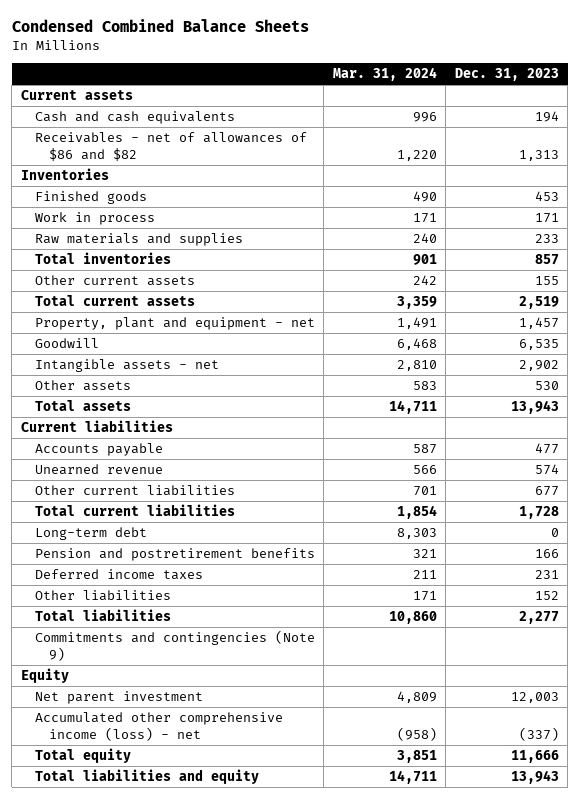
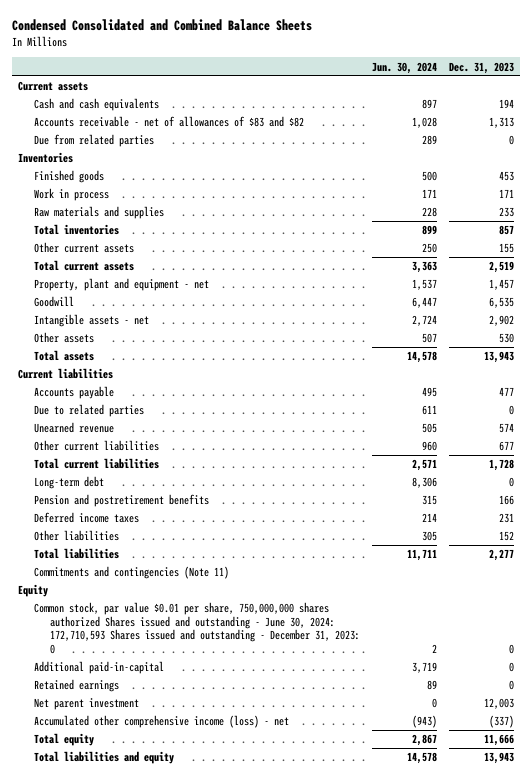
- Condensed Combined Balance Sheets
+ Condensed Consolidated and Combined Balance Sheets
- | Mar. 31, 2024 | Dec. 31, 2023
+ | Jun. 30, 2024 | Dec. 31, 2023
- Receivables - net of allowances of $86 and $82 | 1,220 | 1,313
+ Accounts receivable - net of allowances of $83 and $82 | 1,028 | 1,313
+ Due from related parties | 289 | 0
+ Due to related parties | 611 | 0
- Commitments and contingencies (Note 9)
+ Commitments and contingencies (Note 11)
+ Common stock, par value $0.01 per share, 750,000,000 shares authorized Shares issued and outstanding - June 30, 2024: 172,710,593 Shares issued and outstanding - December 31, 2023: 0 | 2 | 0
+ Additional paid-in-capital | 3,719 | 0
+ Retained earnings | 89 | 0

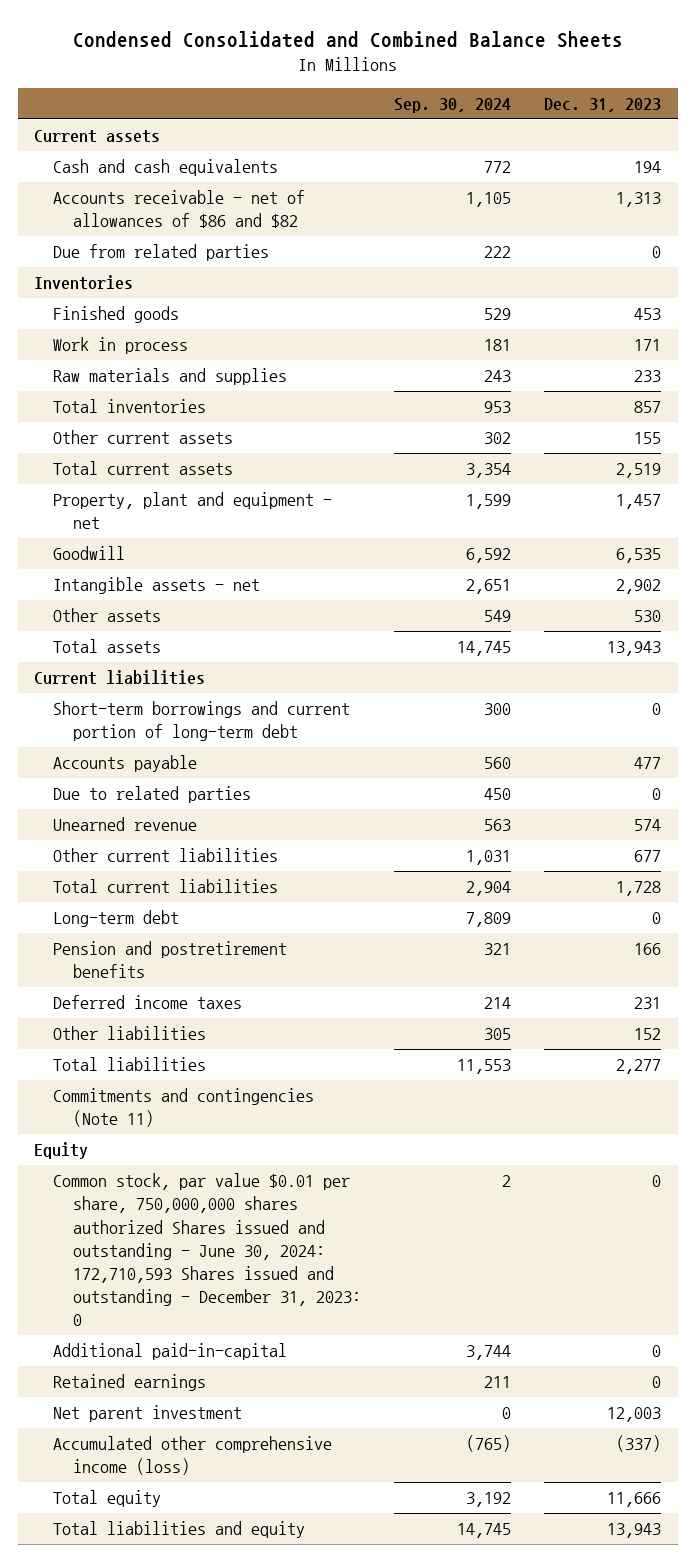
- | Jun. 30, 2024 | Dec. 31, 2023
+ | Sep. 30, 2024 | Dec. 31, 2023
- Accounts receivable - net of allowances of $83 and $82 | 1,028 | 1,313
+ Accounts receivable - net of allowances of $86 and $82 | 1,105 | 1,313
+ Short-term borrowings and current portion of long-term debt | 300 | 0
- Accumulated other comprehensive income (loss) - net | (943) | (337)
+ Accumulated other comprehensive income (loss) | (765) | (337)

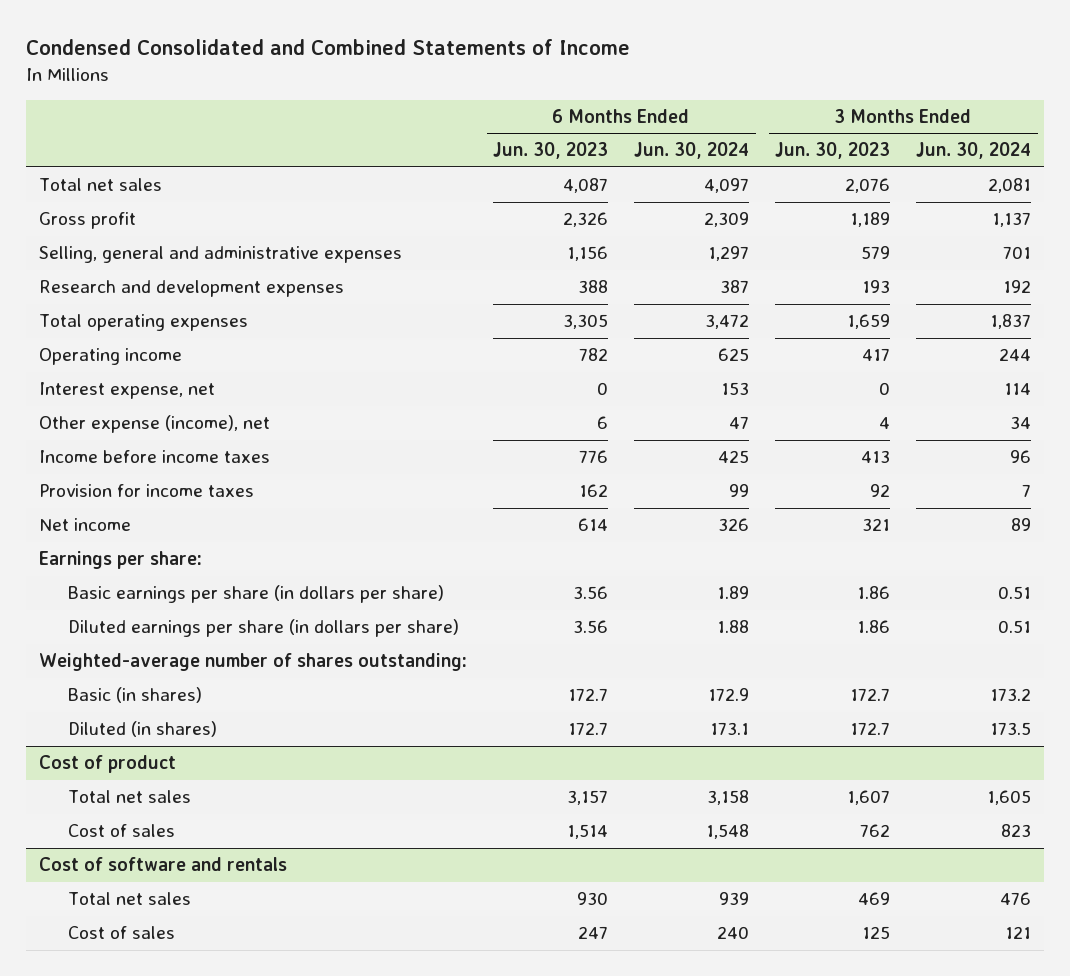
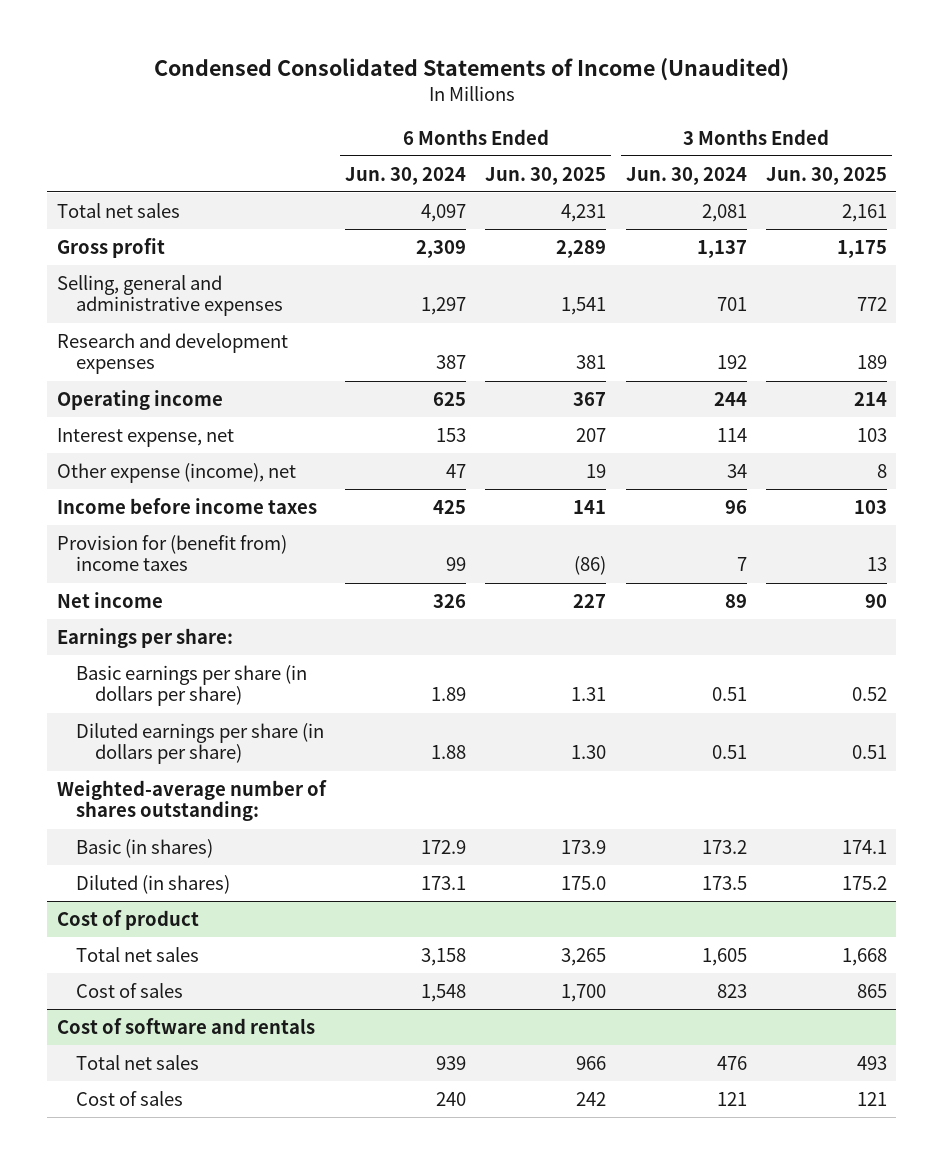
- Condensed Consolidated and Combined Statements of Income
+ Condensed Consolidated Statements of Income (Unaudited)
- | 6 Months Ended Jun. 30, 2023 | 6 Months Ended Jun. 30, 2024 | 3 Months Ended Jun. 30, 2023 | 3 Months Ended Jun. 30, 2024
+ | 6 Months Ended Jun. 30, 2024 | 6 Months Ended Jun. 30, 2025 | 3 Months Ended Jun. 30, 2024 | 3 Months Ended Jun. 30, 2025
- Total operating expenses | 3,305 | 3,472 | 1,659 | 1,837
- Provision for income taxes | 162 | 99 | 92 | 7
+ Provision for (benefit from) income taxes | 99 | (86) | 7 | 13

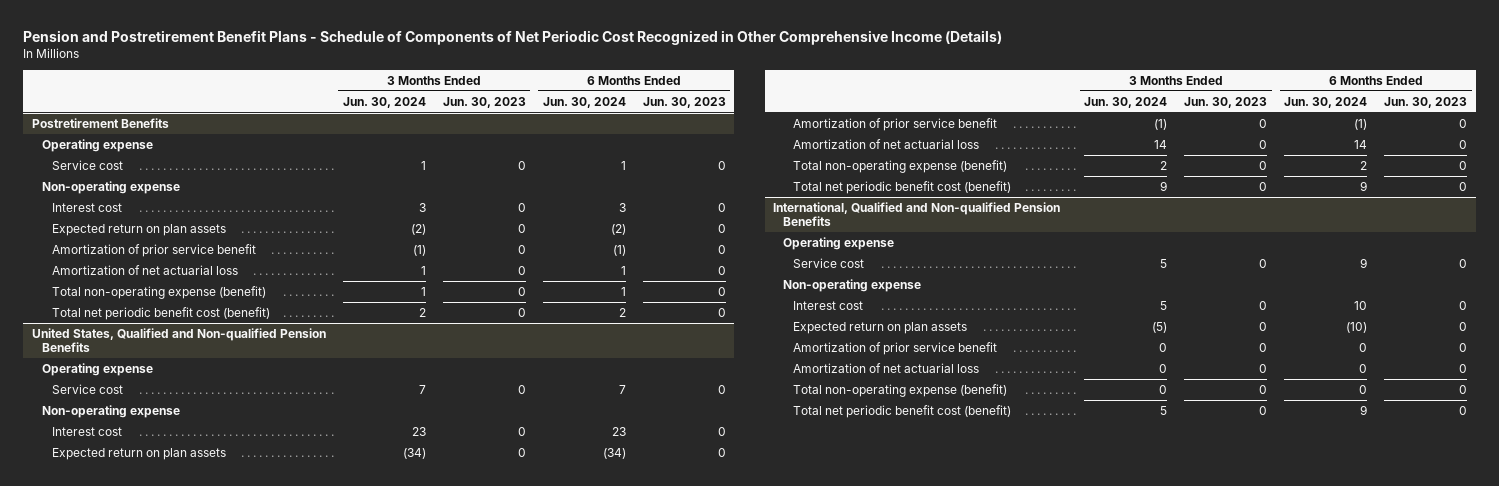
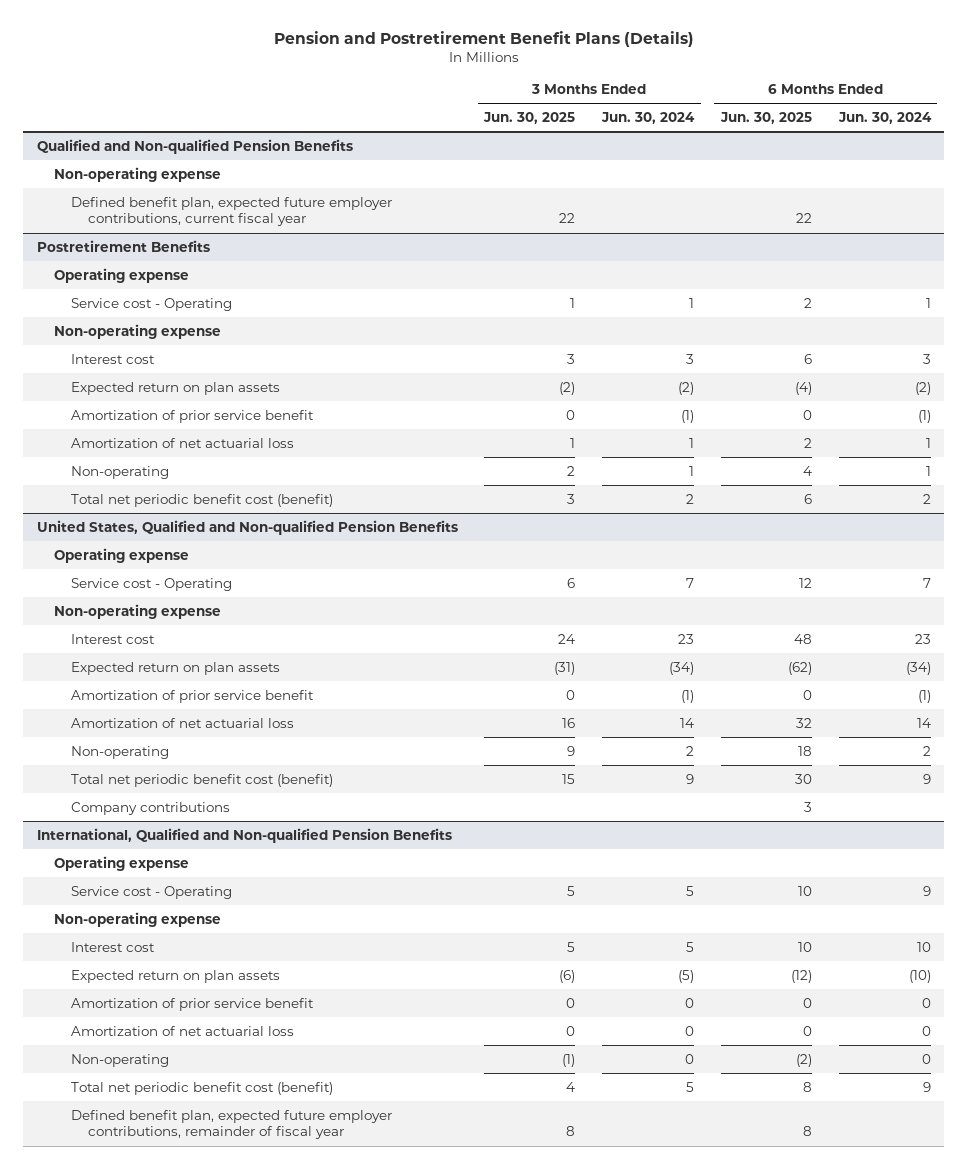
- Pension and Postretirement Benefit Plans - Schedule of Components of Net Periodic Cost Recognized in Other Comprehensive Income (Details)
+ Pension and Postretirement Benefit Plans (Details)
- | 3 Months Ended Jun. 30, 2024 | 3 Months Ended Jun. 30, 2023 | 6 Months Ended Jun. 30, 2024 | 6 Months Ended Jun. 30, 2023
+ | 3 Months Ended Jun. 30, 2025 | 3 Months Ended Jun. 30, 2024 | 6 Months Ended Jun. 30, 2025 | 6 Months Ended Jun. 30, 2024
+ Qualified and Non-qualified Pension Benefits
+ Non-operating expense
+ Defined benefit plan, expected future employer contributions, current fiscal year | 22 | | 22 |
@ Postretirement Benefits
- Service cost | 1 | 0 | 1 | 0
+ Service cost - Operating | 1 | 1 | 2 | 1
- Total non-operating expense (benefit) | 1 | 0 | 1 | 0
+ Non-operating | 2 | 1 | 4 | 1
@ United States, Qualified and Non-qualified Pension Benefits
- Service cost | 7 | 0 | 7 | 0
+ Service cost - Operating | 6 | 7 | 12 | 7
- Total non-operating expense (benefit) | 2 | 0 | 2 | 0
+ Non-operating | 9 | 2 | 18 | 2
+ Company contributions | | | 3 |
@ International, Qualified and Non-qualified Pension Benefits
- Service cost | 5 | 0 | 9 | 0
+ Service cost - Operating | 5 | 5 | 10 | 9
- Total non-operating expense (benefit) | 0 | 0 | 0 | 0
+ Non-operating | (1) | 0 | (2) | 0
+ Defined benefit plan, expected future employer contributions, remainder of fiscal year | 8 | | 8 |

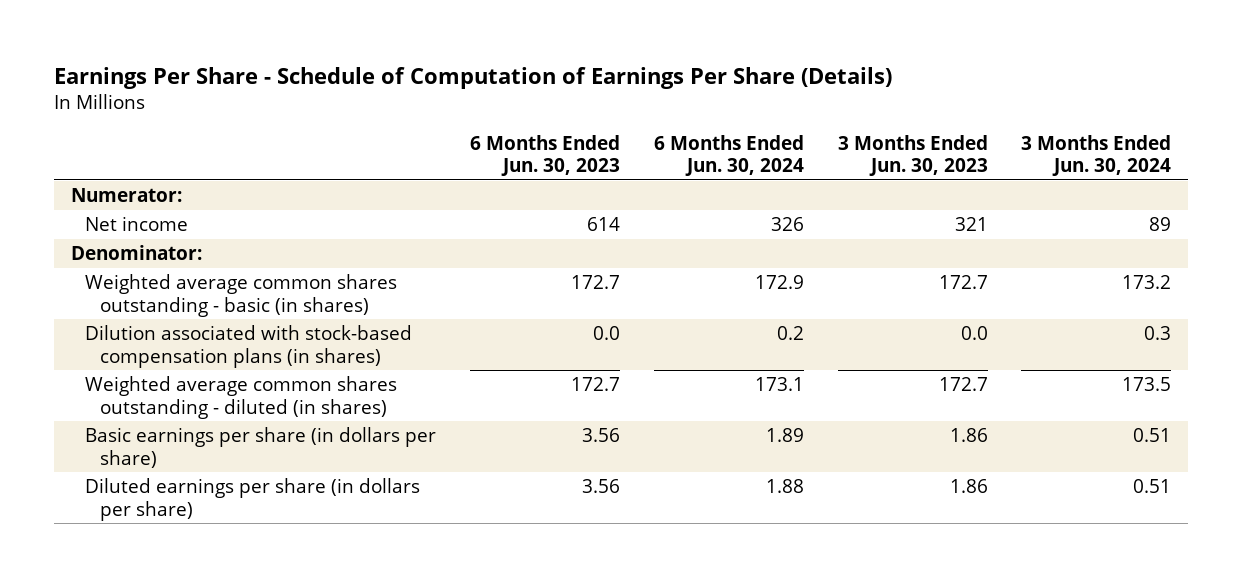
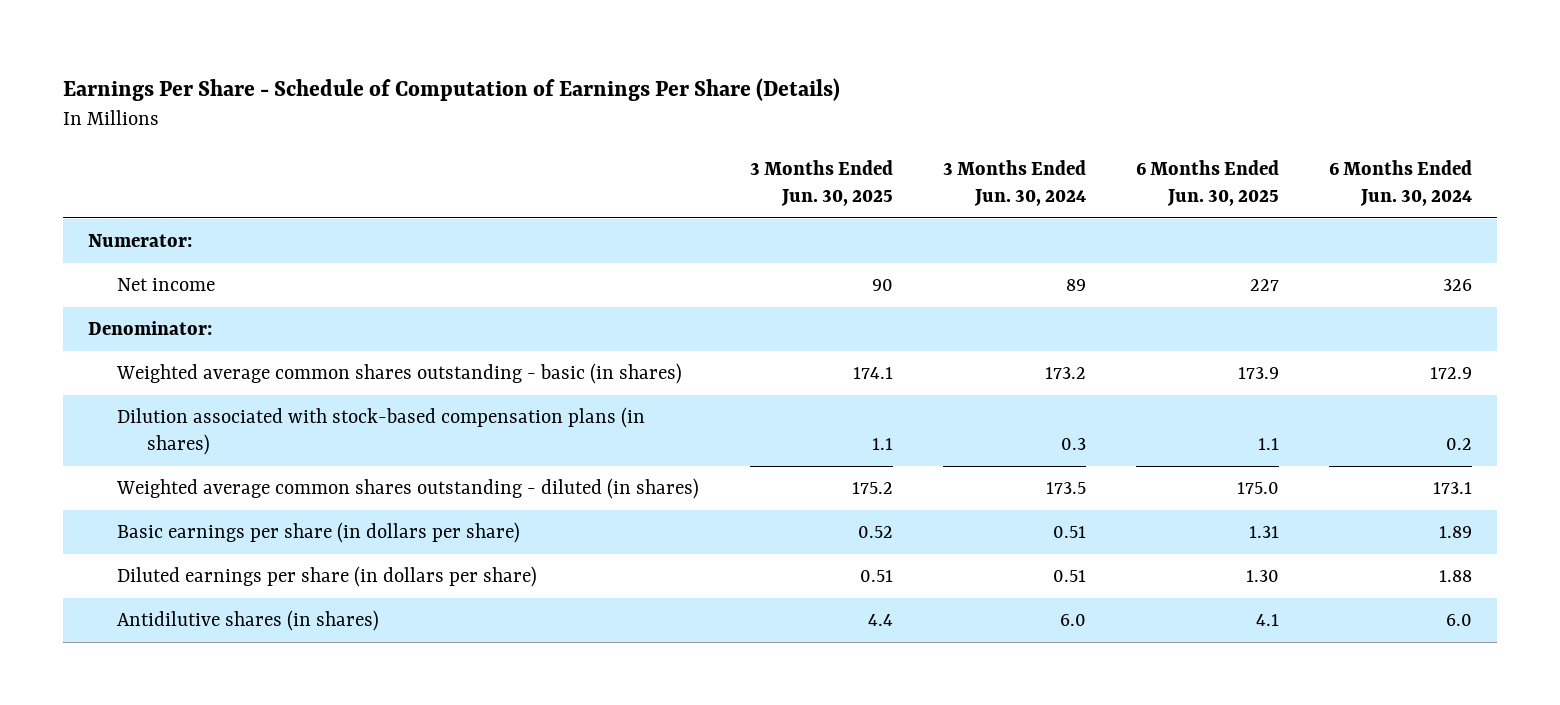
- | 6 Months Ended Jun. 30, 2023 | 6 Months Ended Jun. 30, 2024 | 3 Months Ended Jun. 30, 2023 | 3 Months Ended Jun. 30, 2024
+ | 3 Months Ended Jun. 30, 2025 | 3 Months Ended Jun. 30, 2024 | 6 Months Ended Jun. 30, 2025 | 6 Months Ended Jun. 30, 2024
+ Antidilutive shares (in shares) | 4.4 | 6.0 | 4.1 | 6.0

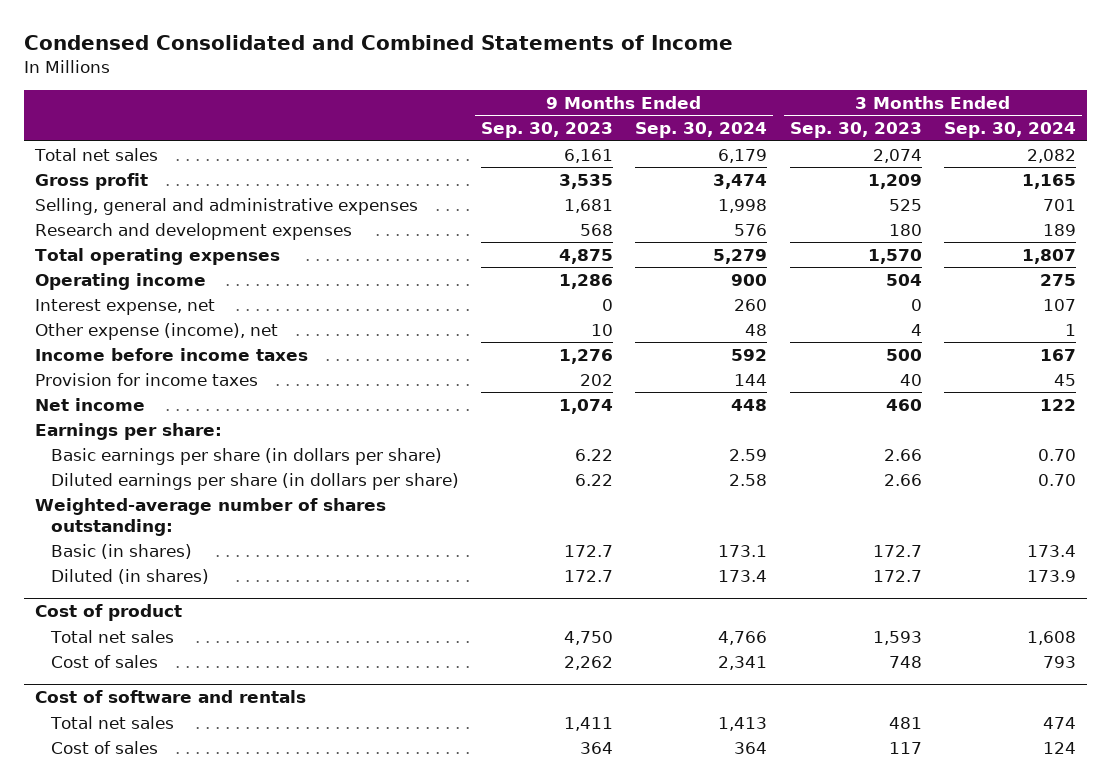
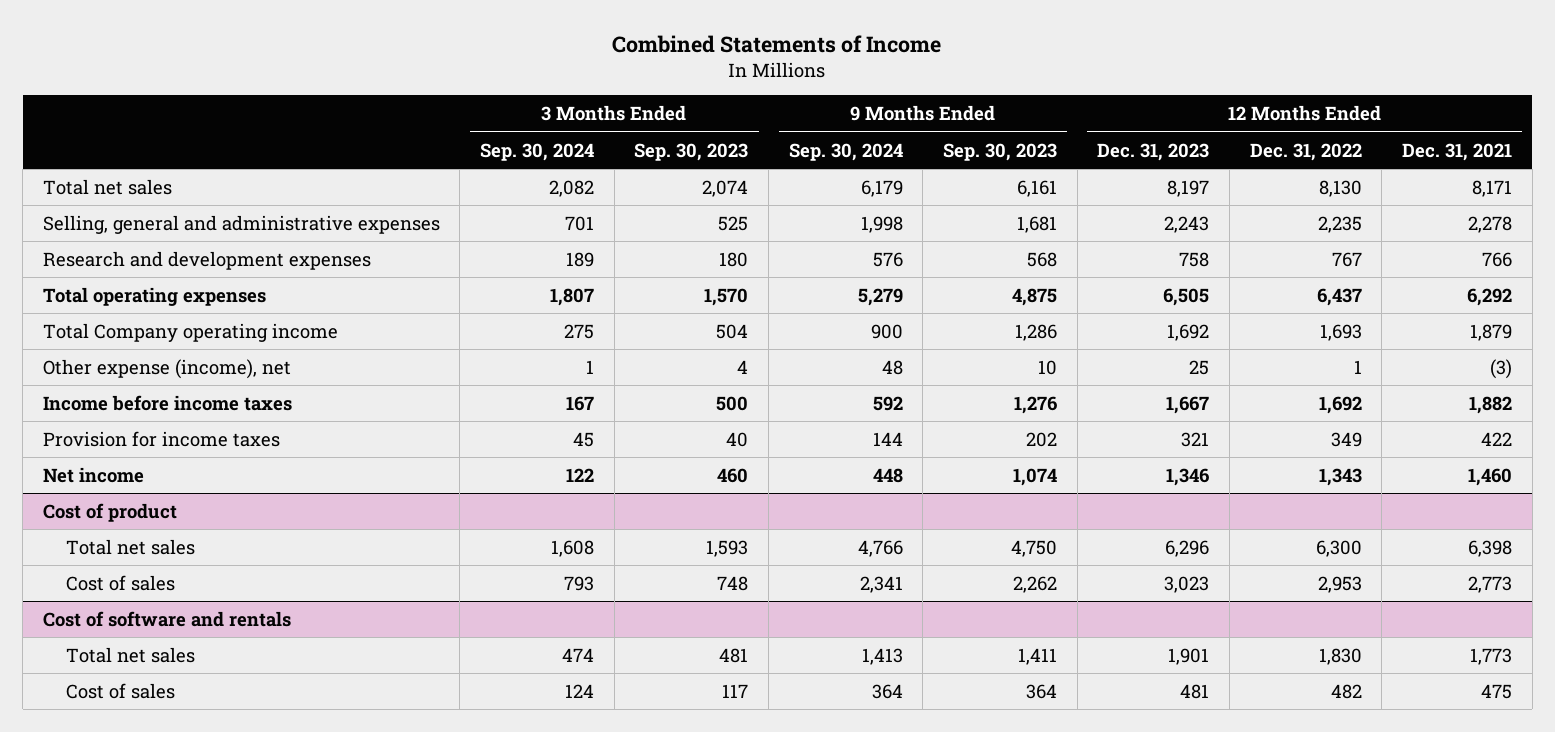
- Condensed Consolidated and Combined Statements of Income
+ Combined Statements of Income
- | 9 Months Ended Sep. 30, 2023 | 9 Months Ended Sep. 30, 2024 | 3 Months Ended Sep. 30, 2023 | 3 Months Ended Sep. 30, 2024
+ | 3 Months Ended Sep. 30, 2024 | 3 Months Ended Sep. 30, 2023 | 9 Months Ended Sep. 30, 2024 | 9 Months Ended Sep. 30, 2023 | 12 Months Ended Dec. 31, 2023 | 12 Months Ended Dec. 31, 2022 | 12 Months Ended Dec. 31, 2021
- Gross profit | 3,535 | 3,474 | 1,209 | 1,165
- Operating income | 1,286 | 900 | 504 | 275
- Interest expense, net | 0 | 260 | 0 | 107
+ Total Company operating income | 275 | 504 | 900 | 1,286 | 1,692 | 1,693 | 1,879
- Earnings per share:
- Basic earnings per share (in dollars per share) | 6.22 | 2.59 | 2.66 | 0.70
- Diluted earnings per share (in dollars per share) | 6.22 | 2.58 | 2.66 | 0.70
- Weighted-average number of shares outstanding:
- Basic (in shares) | 172.7 | 173.1 | 172.7 | 173.4
- Diluted (in shares) | 172.7 | 173.4 | 172.7 | 173.9

